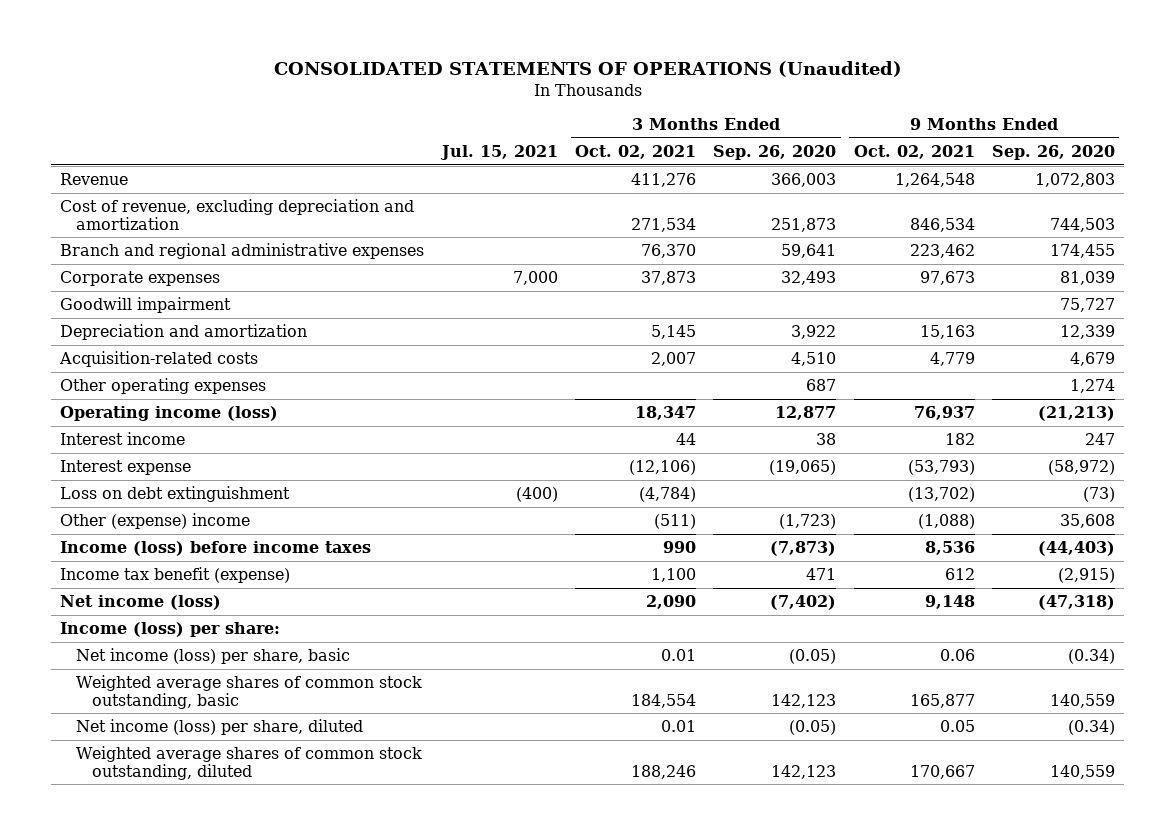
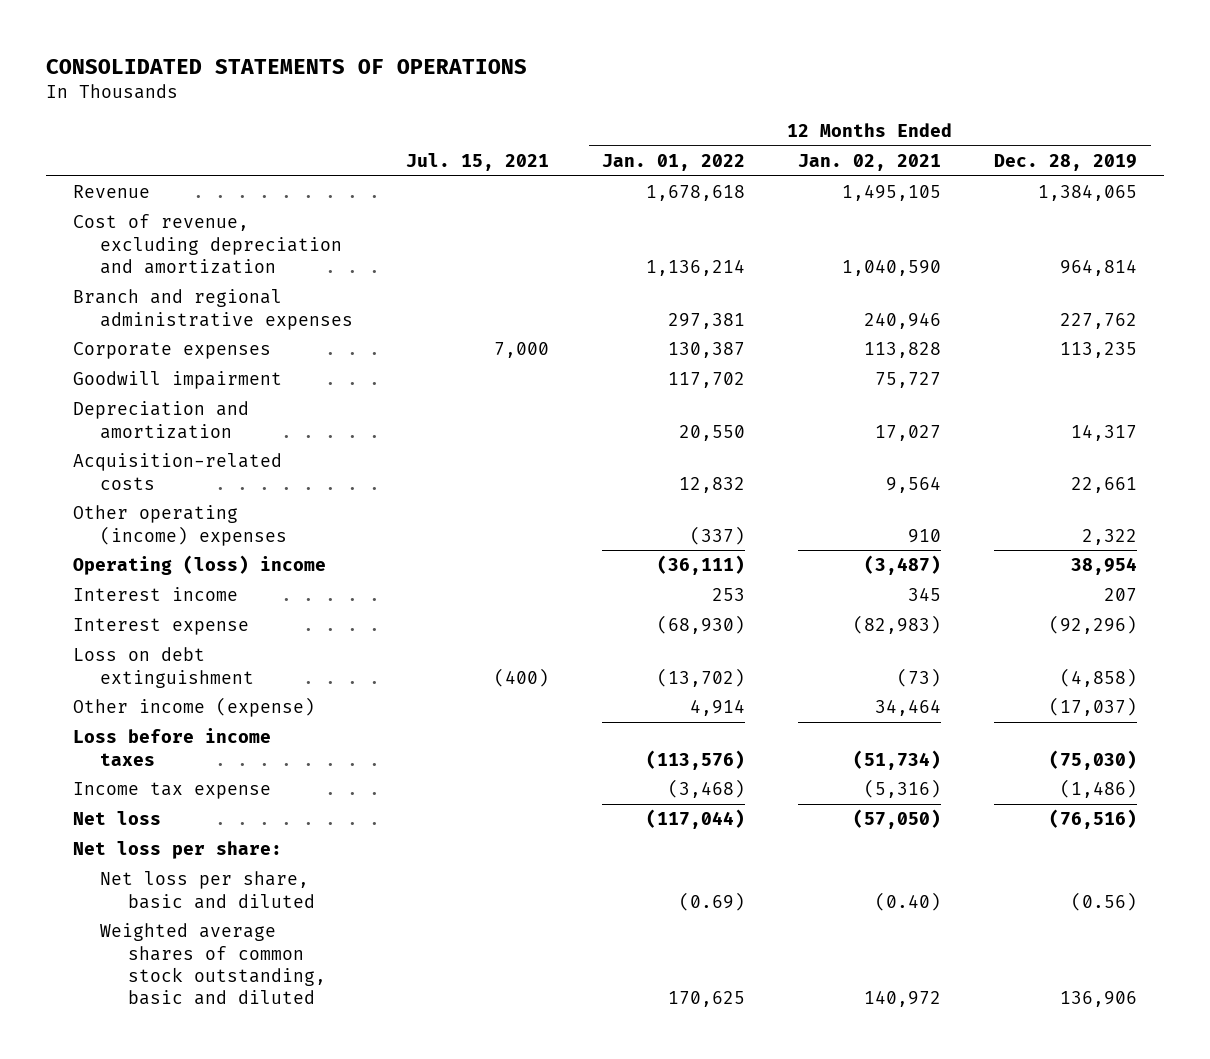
- CONSOLIDATED STATEMENTS OF OPERATIONS (Unaudited)
+ CONSOLIDATED STATEMENTS OF OPERATIONS
- | Jul. 15, 2021 | 3 Months Ended Oct. 02, 2021 | 3 Months Ended Sep. 26, 2020 | 9 Months Ended Oct. 02, 2021 | 9 Months Ended Sep. 26, 2020
+ | Jul. 15, 2021 | 12 Months Ended Jan. 01, 2022 | 12 Months Ended Jan. 02, 2021 | 12 Months Ended Dec. 28, 2019
- Other operating expenses | | | 687 | | 1,274
- Operating income (loss) | | 18,347 | 12,877 | 76,937 | (21,213)
+ Other operating (income) expenses | | (337) | 910 | 2,322
+ Operating (loss) income | | (36,111) | (3,487) | 38,954
- Other (expense) income | | (511) | (1,723) | (1,088) | 35,608
- Income (loss) before income taxes | | 990 | (7,873) | 8,536 | (44,403)
- Income tax benefit (expense) | | 1,100 | 471 | 612 | (2,915)
- Net income (loss) | | 2,090 | (7,402) | 9,148 | (47,318)
- Income (loss) per share:
- Net income (loss) per share, basic | | 0.01 | (0.05) | 0.06 | (0.34)
- Weighted average shares of common stock outstanding, basic | | 184,554 | 142,123 | 165,877 | 140,559
- Net income (loss) per share, diluted | | 0.01 | (0.05) | 0.05 | (0.34)
- Weighted average shares of common stock outstanding, diluted | | 188,246 | 142,123 | 170,667 | 140,559
+ Other income (expense) | | 4,914 | 34,464 | (17,037)
+ Loss before income taxes | | (113,576) | (51,734) | (75,030)
+ Income tax expense | | (3,468) | (5,316) | (1,486)
+ Net loss | | (117,044) | (57,050) | (76,516)
+ Net loss per share:
+ Net loss per share, basic and diluted | | (0.69) | (0.40) | (0.56)
+ Weighted average shares of common stock outstanding, basic and diluted | | 170,625 | 140,972 | 136,906

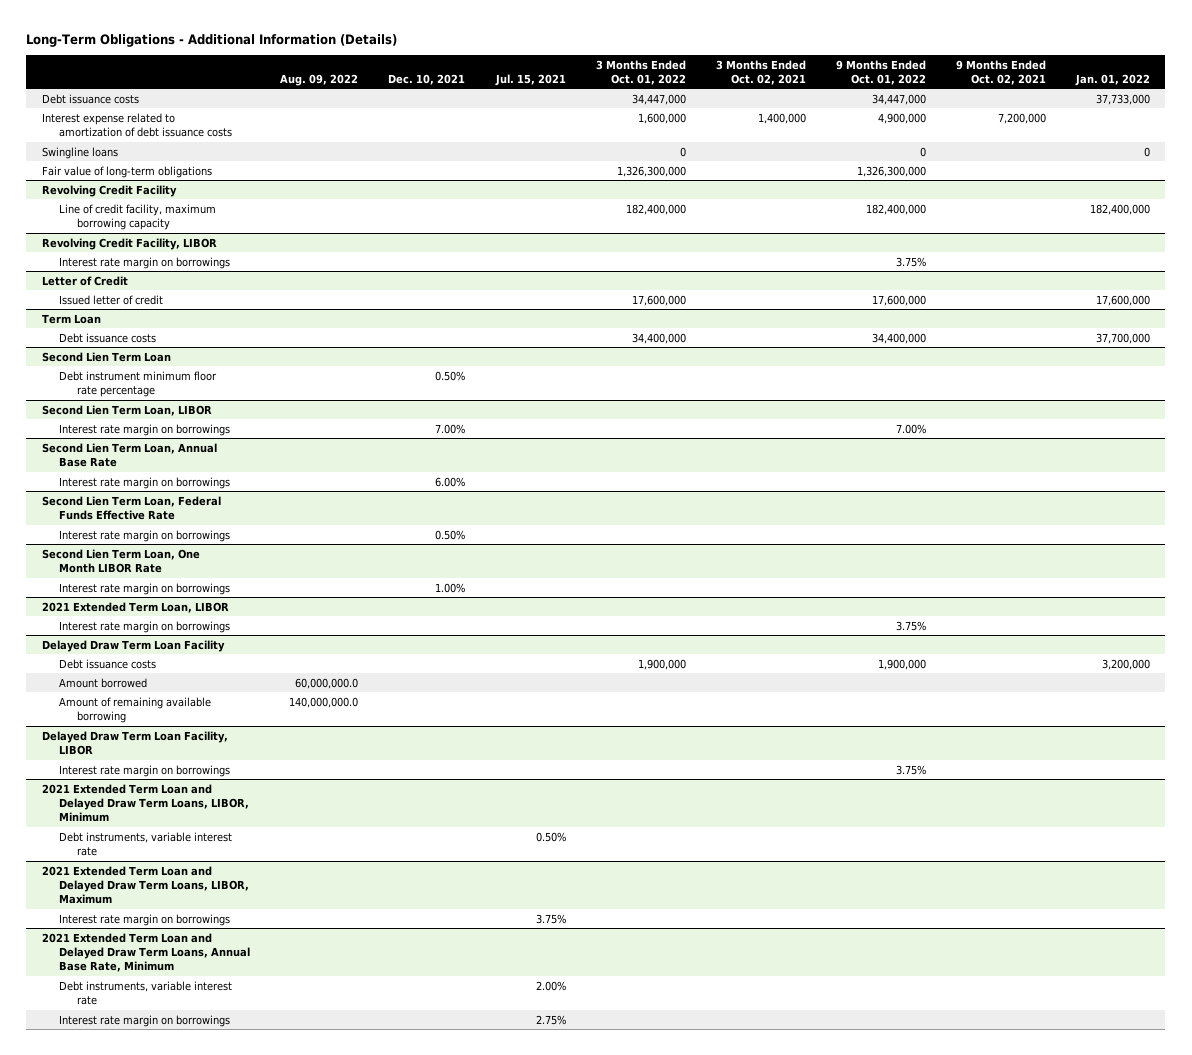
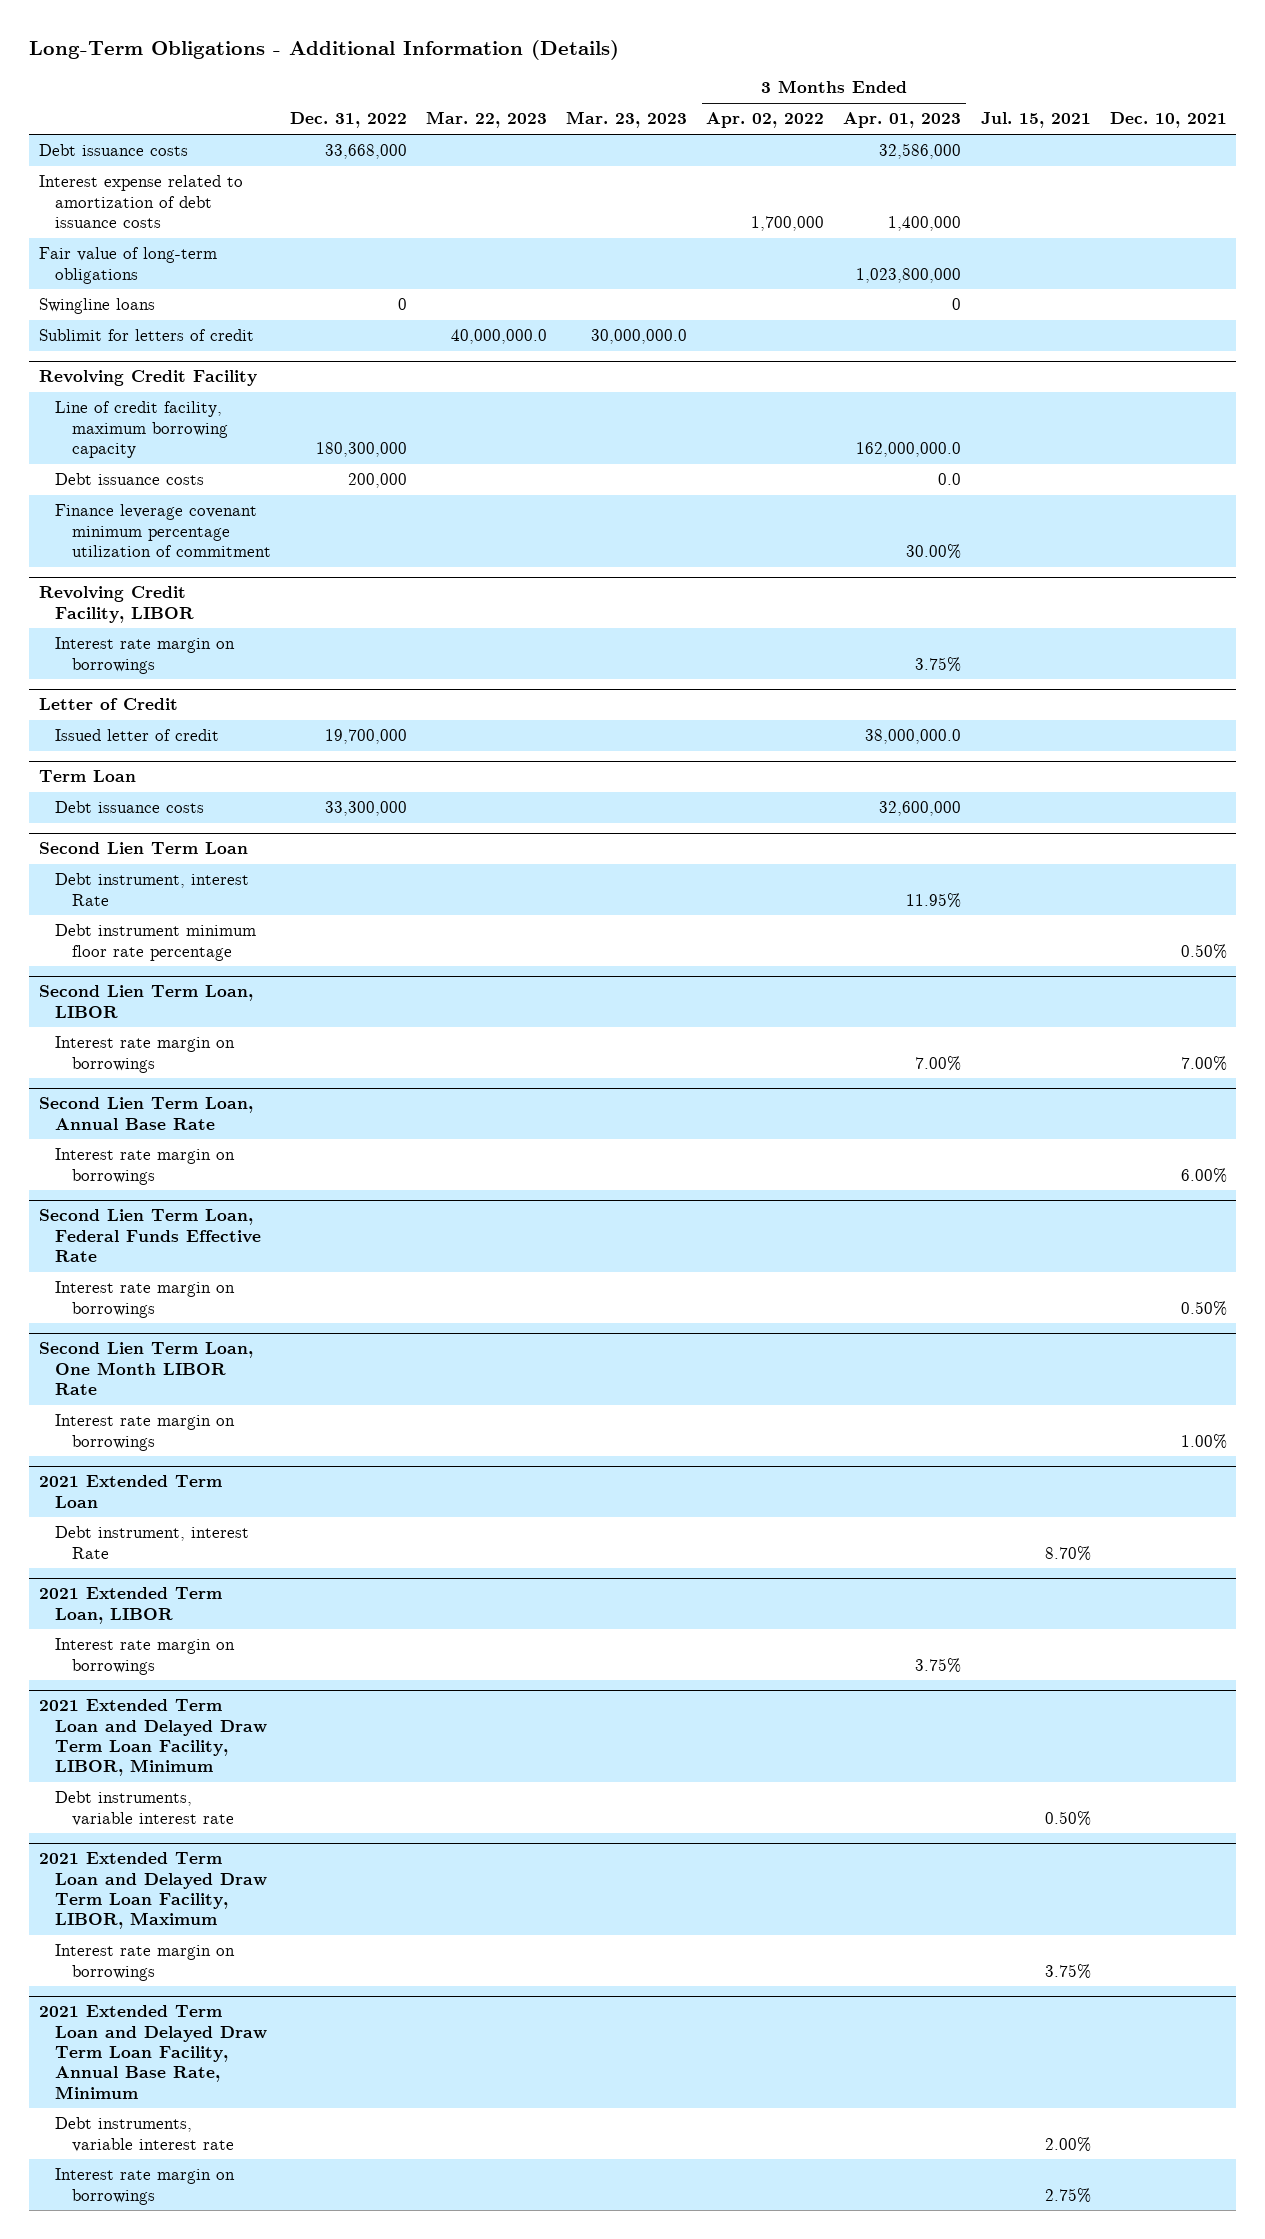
- | Aug. 09, 2022 | Dec. 10, 2021 | Jul. 15, 2021 | 3 Months Ended Oct. 01, 2022 | 3 Months Ended Oct. 02, 2021 | 9 Months Ended Oct. 01, 2022 | 9 Months Ended Oct. 02, 2021 | Jan. 01, 2022
+ | Dec. 31, 2022 | Mar. 22, 2023 | Mar. 23, 2023 | 3 Months Ended Apr. 02, 2022 | 3 Months Ended Apr. 01, 2023 | Jul. 15, 2021 | Dec. 10, 2021
moved down: Swingline loans | 0 | | | | 0 | |
+ Sublimit for letters of credit | | 40,000,000.0 | 30,000,000.0 | | | |
@ Revolving Credit Facility
+ Debt issuance costs | 200,000 | | | | 0.0 | |
+ Finance leverage covenant minimum percentage utilization of commitment | | | | | 30.00% | |
@ Second Lien Term Loan
+ Debt instrument, interest Rate | | | | | 11.95% | |
+ 2021 Extended Term Loan
+ Debt instrument, interest Rate | | | | | | 8.70% |
- Delayed Draw Term Loan Facility
- Debt issuance costs | | | | 1,900,000 | | 1,900,000 | | 3,200,000
- Amount borrowed | 60,000,000.0 | | | | | | |
- Amount of remaining available borrowing | 140,000,000.0 | | | | | | |
- Delayed Draw Term Loan Facility, LIBOR
- Interest rate margin on borrowings | | | | | | 3.75% | |
- 2021 Extended Term Loan and Delayed Draw Term Loans, LIBOR, Minimum
+ 2021 Extended Term Loan and Delayed Draw Term Loan Facility, LIBOR, Minimum
- 2021 Extended Term Loan and Delayed Draw Term Loans, LIBOR, Maximum
+ 2021 Extended Term Loan and Delayed Draw Term Loan Facility, LIBOR, Maximum
- 2021 Extended Term Loan and Delayed Draw Term Loans, Annual Base Rate, Minimum
+ 2021 Extended Term Loan and Delayed Draw Term Loan Facility, Annual Base Rate, Minimum

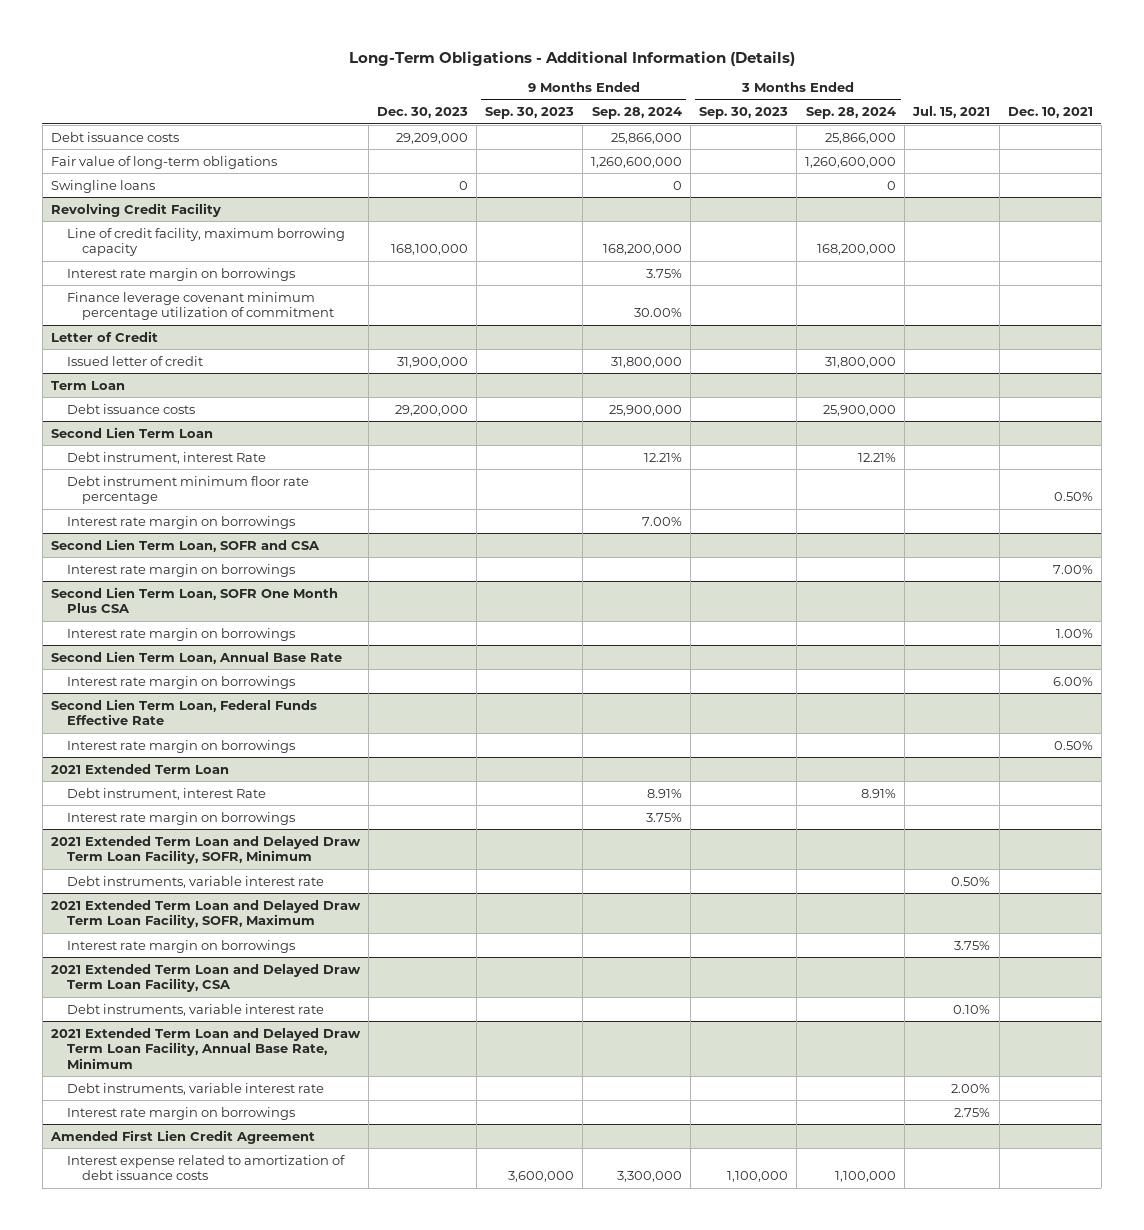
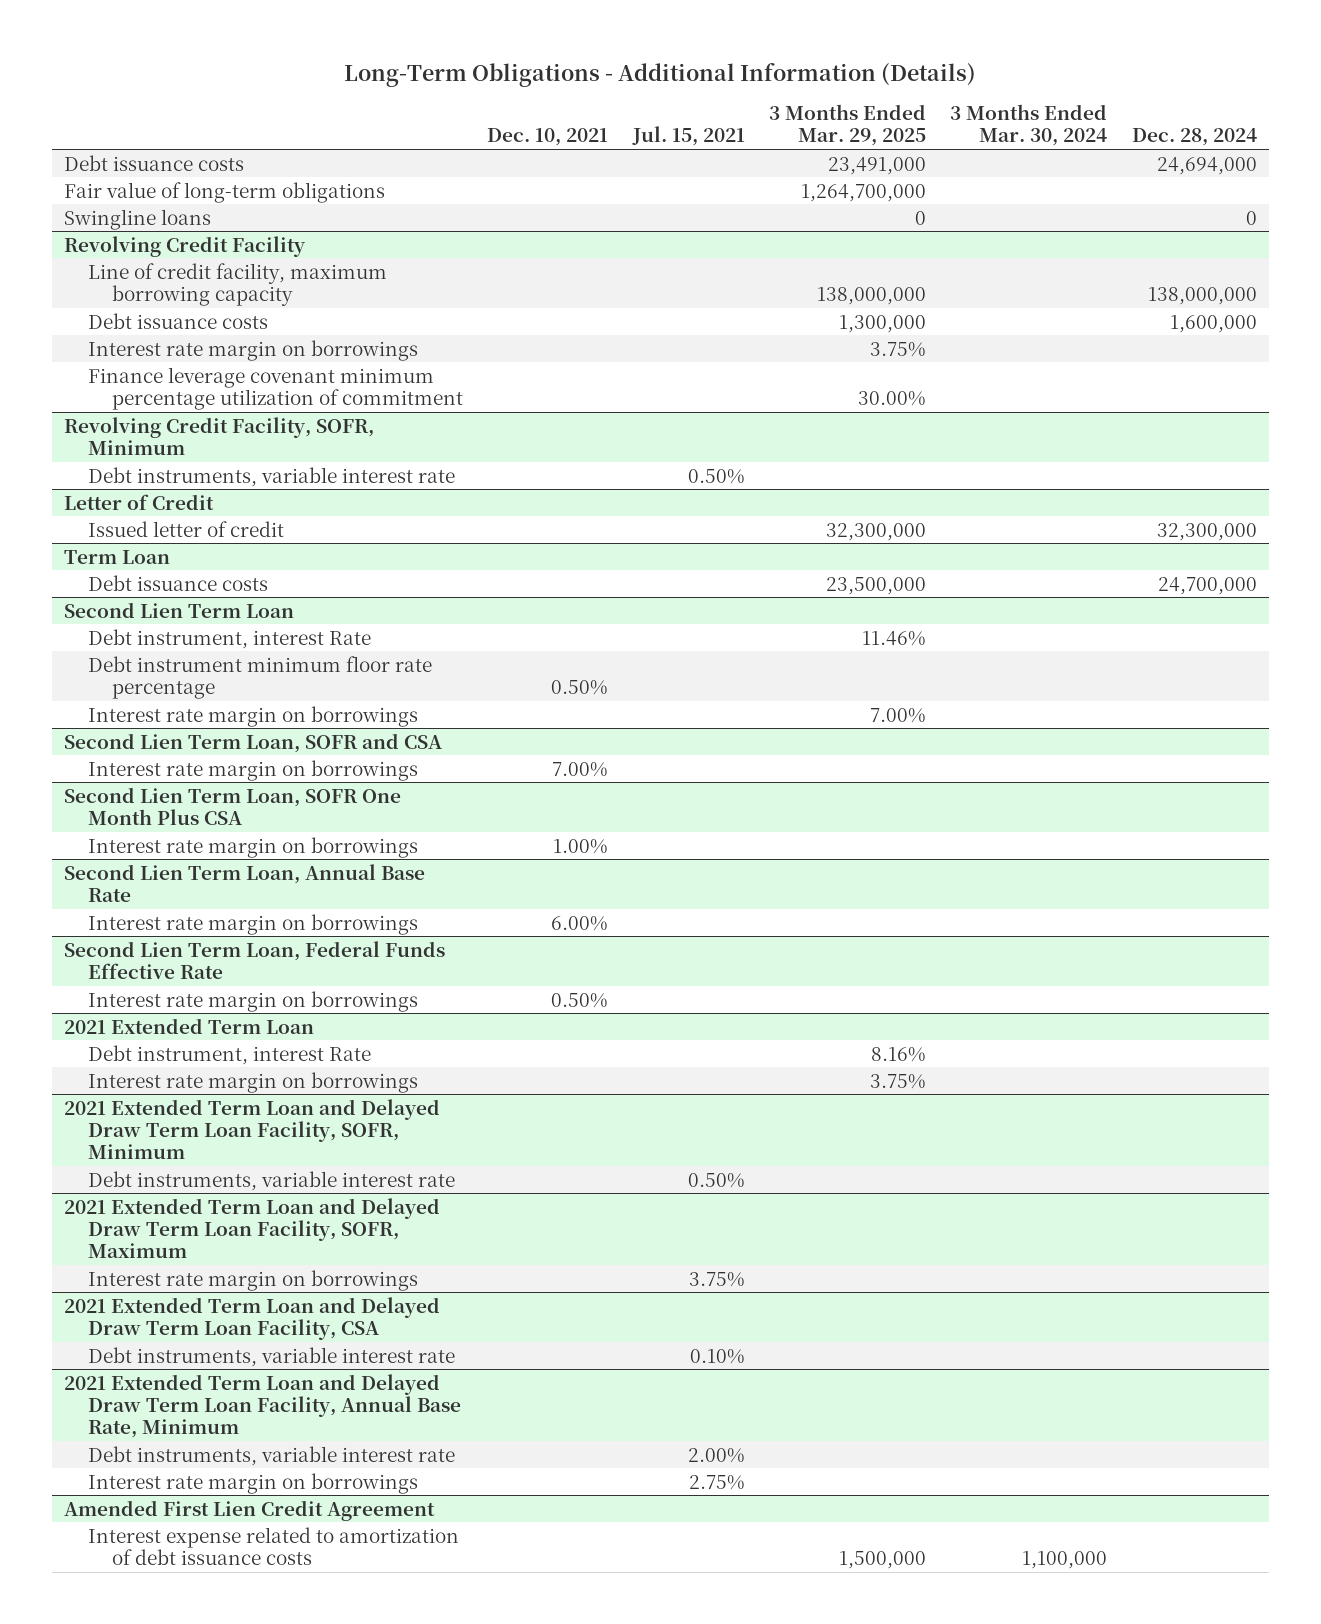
- | Dec. 30, 2023 | 9 Months Ended Sep. 30, 2023 | 9 Months Ended Sep. 28, 2024 | 3 Months Ended Sep. 30, 2023 | 3 Months Ended Sep. 28, 2024 | Jul. 15, 2021 | Dec. 10, 2021
+ | Dec. 10, 2021 | Jul. 15, 2021 | 3 Months Ended Mar. 29, 2025 | 3 Months Ended Mar. 30, 2024 | Dec. 28, 2024
@ Revolving Credit Facility
+ Debt issuance costs | | | 1,300,000 | | 1,600,000
+ Revolving Credit Facility, SOFR, Minimum
+ Debt instruments, variable interest rate | | 0.50% | | |

